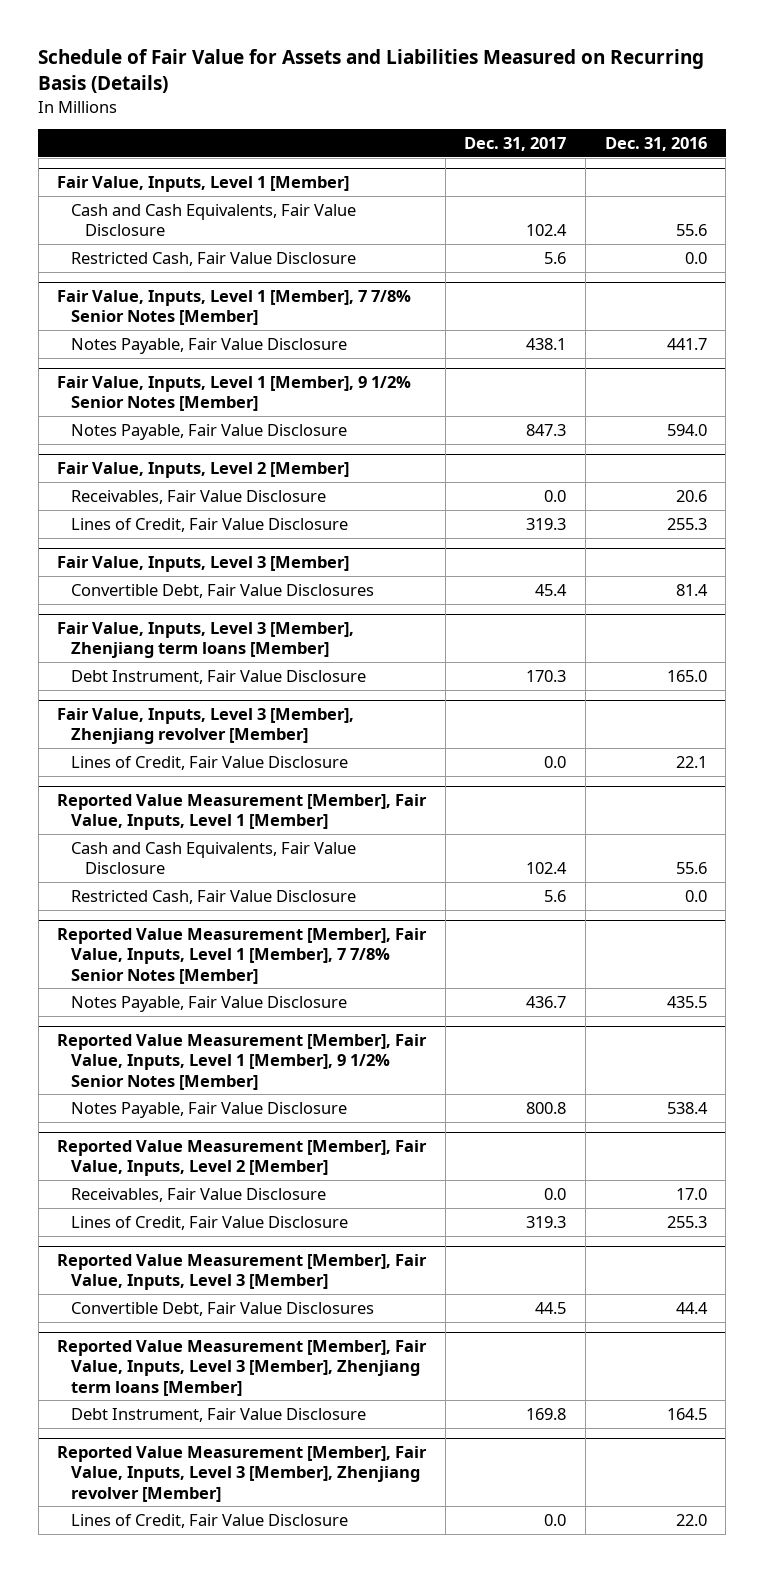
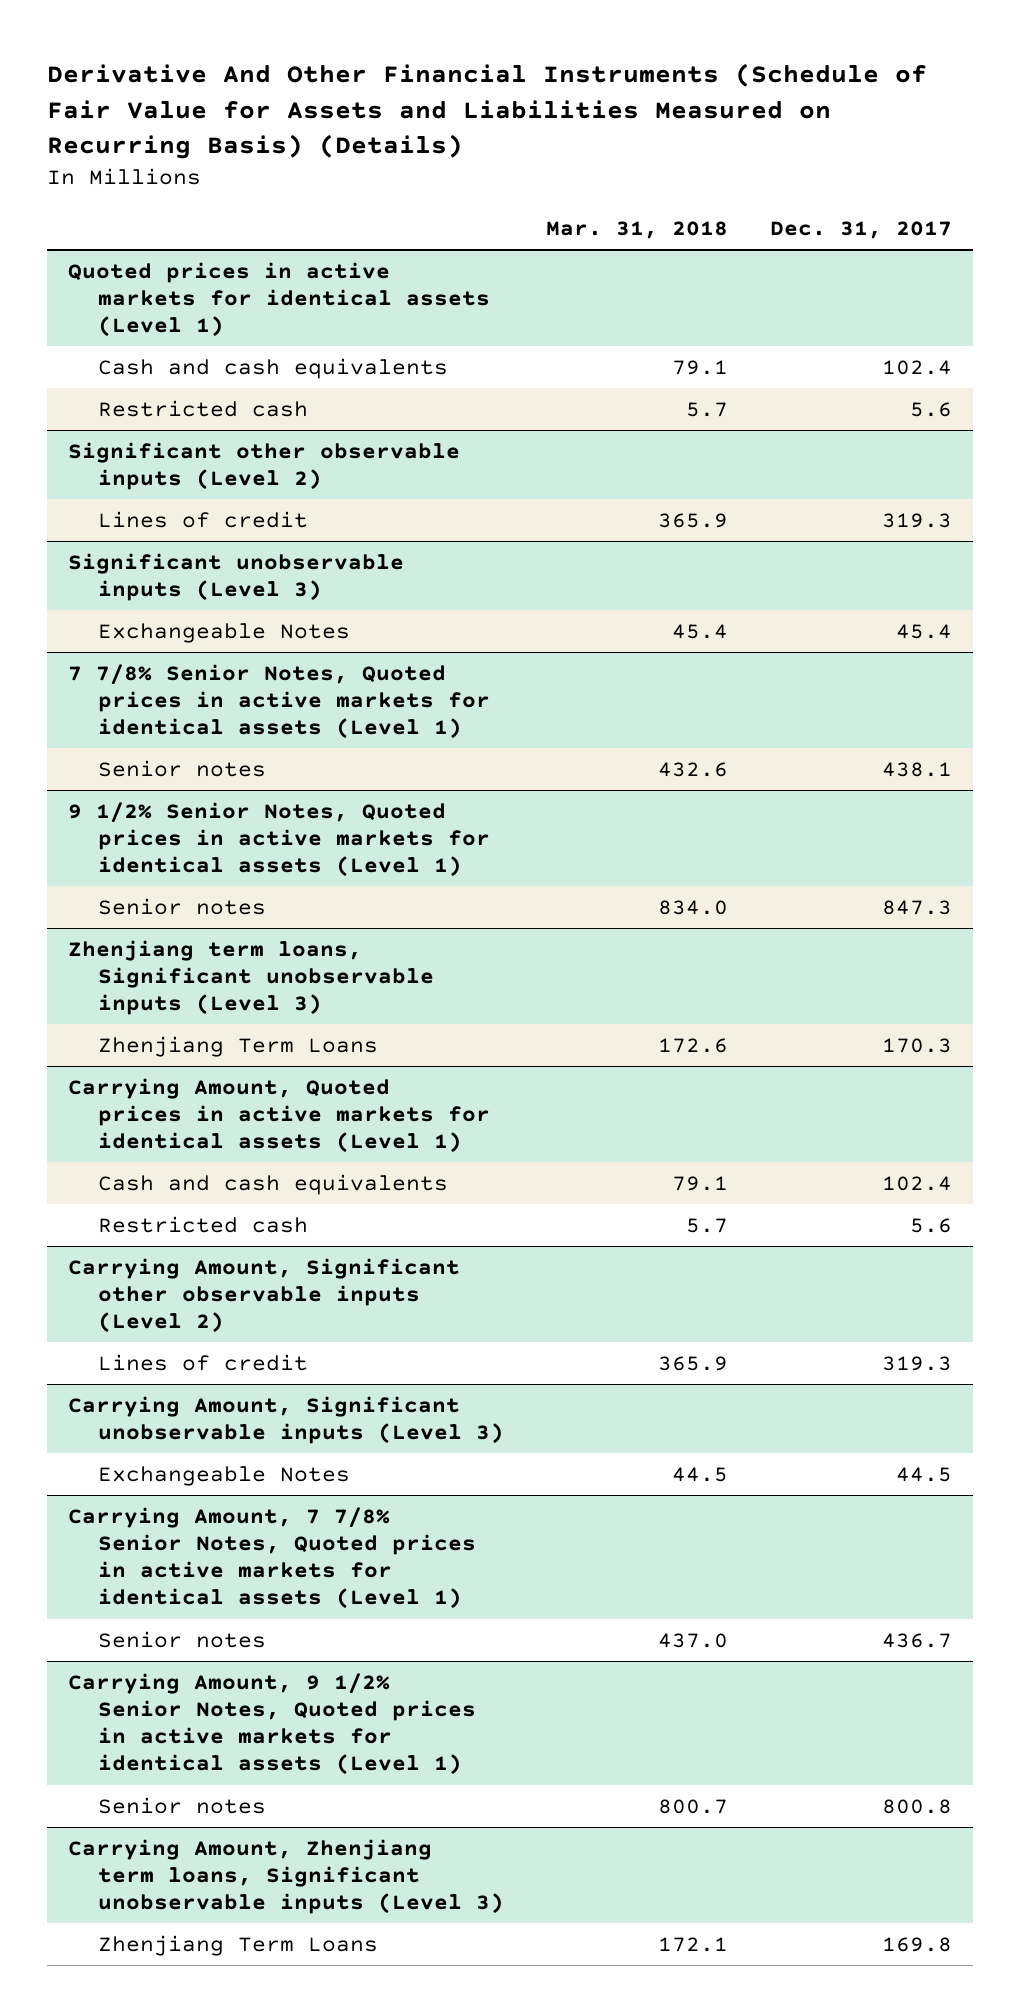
- Schedule of Fair Value for Assets and Liabilities Measured on Recurring Basis (Details)
+ Derivative And Other Financial Instruments (Schedule of Fair Value for Assets and Liabilities Measured on Recurring Basis) (Details)
- | Dec. 31, 2017 | Dec. 31, 2016
+ | Mar. 31, 2018 | Dec. 31, 2017
- Fair Value, Inputs, Level 1 [Member]
- Cash and Cash Equivalents, Fair Value Disclosure | 102.4 | 55.6
- Restricted Cash, Fair Value Disclosure | 5.6 | 0.0
- Fair Value, Inputs, Level 1 [Member], 7 7/8% Senior Notes [Member]
- Notes Payable, Fair Value Disclosure | 438.1 | 441.7
- Fair Value, Inputs, Level 1 [Member], 9 1/2% Senior Notes [Member]
- Notes Payable, Fair Value Disclosure | 847.3 | 594.0
- Fair Value, Inputs, Level 2 [Member]
- Receivables, Fair Value Disclosure | 0.0 | 20.6
- Lines of Credit, Fair Value Disclosure | 319.3 | 255.3
- Fair Value, Inputs, Level 3 [Member]
- Convertible Debt, Fair Value Disclosures | 45.4 | 81.4
- Fair Value, Inputs, Level 3 [Member], Zhenjiang term loans [Member]
- Debt Instrument, Fair Value Disclosure | 170.3 | 165.0
- Fair Value, Inputs, Level 3 [Member], Zhenjiang revolver [Member]
- Lines of Credit, Fair Value Disclosure | 0.0 | 22.1
- Reported Value Measurement [Member], Fair Value, Inputs, Level 1 [Member]
- Cash and Cash Equivalents, Fair Value Disclosure | 102.4 | 55.6
- Restricted Cash, Fair Value Disclosure | 5.6 | 0.0
- Reported Value Measurement [Member], Fair Value, Inputs, Level 1 [Member], 7 7/8% Senior Notes [Member]
- Notes Payable, Fair Value Disclosure | 436.7 | 435.5
- Reported Value Measurement [Member], Fair Value, Inputs, Level 1 [Member], 9 1/2% Senior Notes [Member]
- Notes Payable, Fair Value Disclosure | 800.8 | 538.4
- Reported Value Measurement [Member], Fair Value, Inputs, Level 2 [Member]
- Receivables, Fair Value Disclosure | 0.0 | 17.0
- Lines of Credit, Fair Value Disclosure | 319.3 | 255.3
- Reported Value Measurement [Member], Fair Value, Inputs, Level 3 [Member]
- Convertible Debt, Fair Value Disclosures | 44.5 | 44.4
- Reported Value Measurement [Member], Fair Value, Inputs, Level 3 [Member], Zhenjiang term loans [Member]
- Debt Instrument, Fair Value Disclosure | 169.8 | 164.5
- Reported Value Measurement [Member], Fair Value, Inputs, Level 3 [Member], Zhenjiang revolver [Member]
- Lines of Credit, Fair Value Disclosure | 0.0 | 22.0
+ Quoted prices in active markets for identical assets (Level 1)
+ Cash and cash equivalents | 79.1 | 102.4
+ Restricted cash | 5.7 | 5.6
+ Significant other observable inputs (Level 2)
+ Lines of credit | 365.9 | 319.3
+ Significant unobservable inputs (Level 3)
+ Exchangeable Notes | 45.4 | 45.4
+ 7 7/8% Senior Notes, Quoted prices in active markets for identical assets (Level 1)
+ Senior notes | 432.6 | 438.1
+ 9 1/2% Senior Notes, Quoted prices in active markets for identical assets (Level 1)
+ Senior notes | 834.0 | 847.3
+ Zhenjiang term loans, Significant unobservable inputs (Level 3)
+ Zhenjiang Term Loans | 172.6 | 170.3
+ Carrying Amount, Quoted prices in active markets for identical assets (Level 1)
+ Cash and cash equivalents | 79.1 | 102.4
+ Restricted cash | 5.7 | 5.6
+ Carrying Amount, Significant other observable inputs (Level 2)
+ Lines of credit | 365.9 | 319.3
+ Carrying Amount, Significant unobservable inputs (Level 3)
+ Exchangeable Notes | 44.5 | 44.5
+ Carrying Amount, 7 7/8% Senior Notes, Quoted prices in active markets for identical assets (Level 1)
+ Senior notes | 437.0 | 436.7
+ Carrying Amount, 9 1/2% Senior Notes, Quoted prices in active markets for identical assets (Level 1)
+ Senior notes | 800.7 | 800.8
+ Carrying Amount, Zhenjiang term loans, Significant unobservable inputs (Level 3)
+ Zhenjiang Term Loans | 172.1 | 169.8

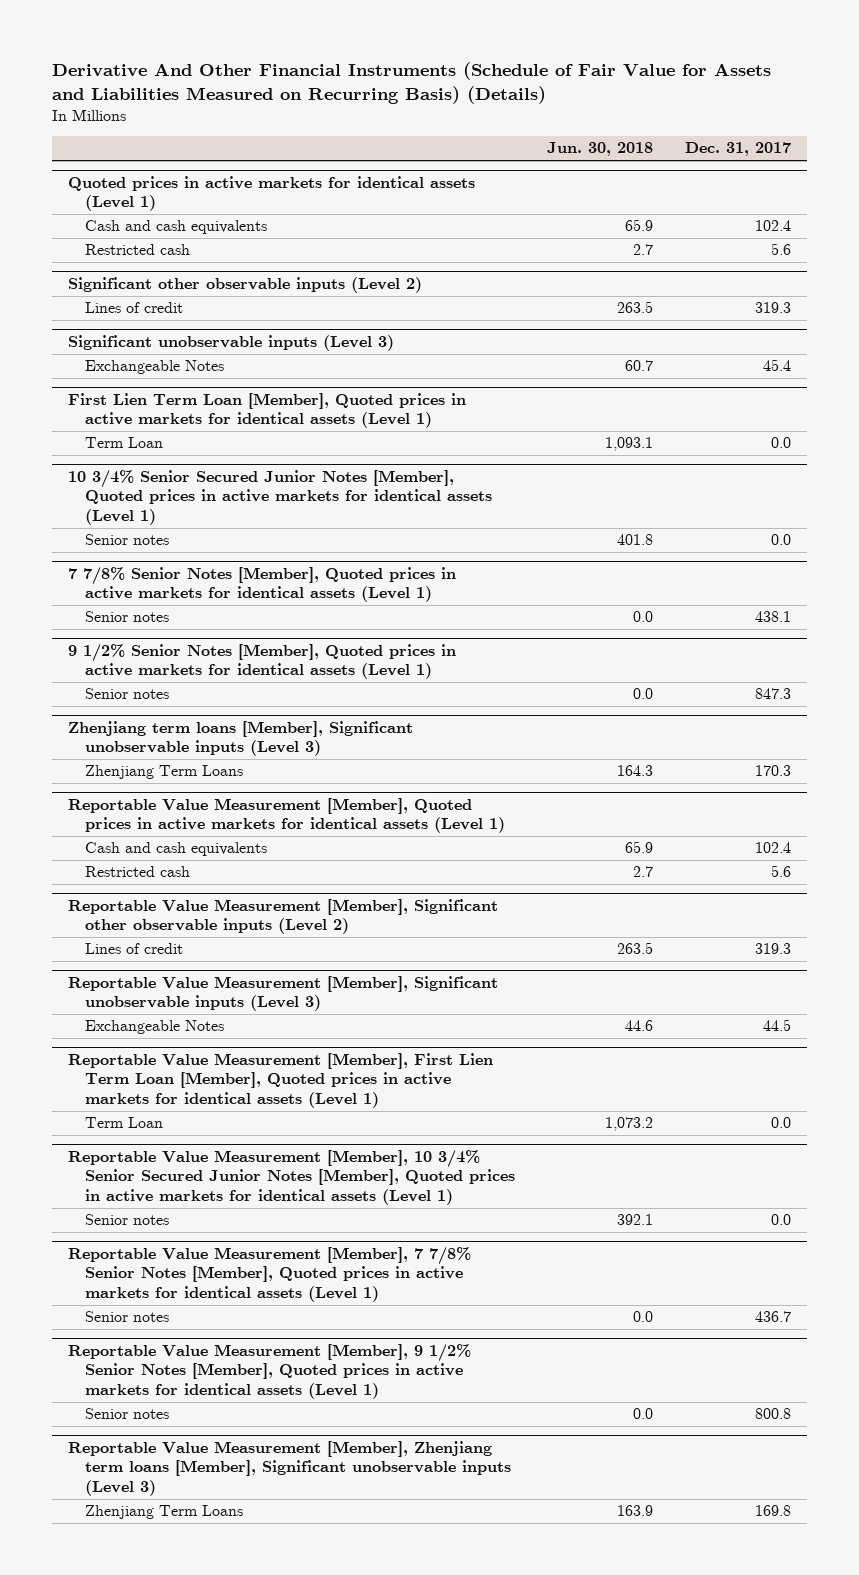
- | Mar. 31, 2018 | Dec. 31, 2017
+ | Jun. 30, 2018 | Dec. 31, 2017
- 7 7/8% Senior Notes, Quoted prices in active markets for identical assets (Level 1)
+ First Lien Term Loan [Member], Quoted prices in active markets for identical assets (Level 1)
+ Term Loan | 1,093.1 | 0.0
+ 10 3/4% Senior Secured Junior Notes [Member], Quoted prices in active markets for identical assets (Level 1)
+ Senior notes | 401.8 | 0.0
+ 7 7/8% Senior Notes [Member], Quoted prices in active markets for identical assets (Level 1)
- 9 1/2% Senior Notes, Quoted prices in active markets for identical assets (Level 1)
+ 9 1/2% Senior Notes [Member], Quoted prices in active markets for identical assets (Level 1)
- Zhenjiang term loans, Significant unobservable inputs (Level 3)
+ Zhenjiang term loans [Member], Significant unobservable inputs (Level 3)
- Carrying Amount, Quoted prices in active markets for identical assets (Level 1)
+ Reportable Value Measurement [Member], Quoted prices in active markets for identical assets (Level 1)
- Carrying Amount, Significant other observable inputs (Level 2)
+ Reportable Value Measurement [Member], Significant other observable inputs (Level 2)
- Carrying Amount, Significant unobservable inputs (Level 3)
+ Reportable Value Measurement [Member], Significant unobservable inputs (Level 3)
- Carrying Amount, 7 7/8% Senior Notes, Quoted prices in active markets for identical assets (Level 1)
+ Reportable Value Measurement [Member], First Lien Term Loan [Member], Quoted prices in active markets for identical assets (Level 1)
+ Term Loan | 1,073.2 | 0.0
+ Reportable Value Measurement [Member], 10 3/4% Senior Secured Junior Notes [Member], Quoted prices in active markets for identical assets (Level 1)
+ Senior notes | 392.1 | 0.0
+ Reportable Value Measurement [Member], 7 7/8% Senior Notes [Member], Quoted prices in active markets for identical assets (Level 1)
- Carrying Amount, 9 1/2% Senior Notes, Quoted prices in active markets for identical assets (Level 1)
+ Reportable Value Measurement [Member], 9 1/2% Senior Notes [Member], Quoted prices in active markets for identical assets (Level 1)
- Carrying Amount, Zhenjiang term loans, Significant unobservable inputs (Level 3)
+ Reportable Value Measurement [Member], Zhenjiang term loans [Member], Significant unobservable inputs (Level 3)

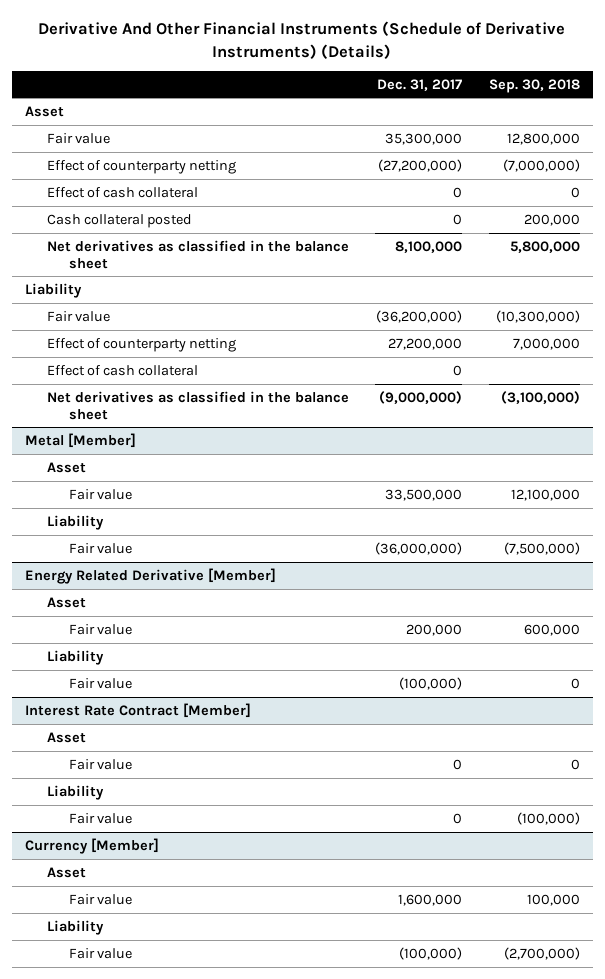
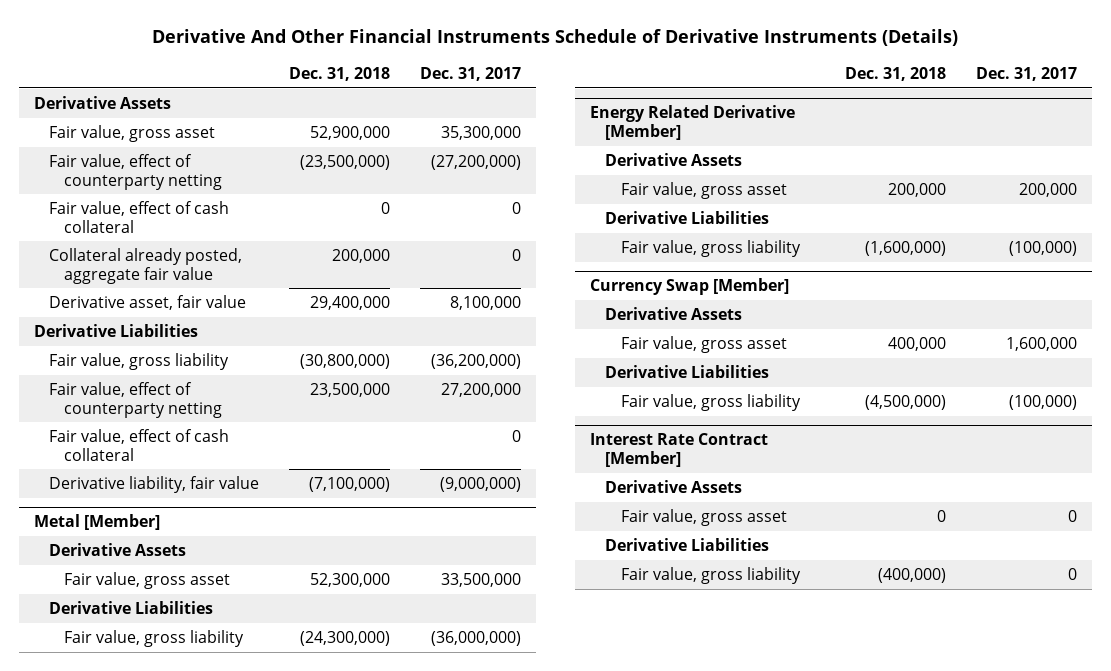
- Derivative And Other Financial Instruments (Schedule of Derivative Instruments) (Details)
+ Derivative And Other Financial Instruments Schedule of Derivative Instruments (Details)
- | Dec. 31, 2017 | Sep. 30, 2018
+ | Dec. 31, 2018 | Dec. 31, 2017
- Asset
- Fair value | 35,300,000 | 12,800,000
- Effect of counterparty netting | (27,200,000) | (7,000,000)
- Effect of cash collateral | 0 | 0
- Cash collateral posted | 0 | 200,000
- Net derivatives as classified in the balance sheet | 8,100,000 | 5,800,000
- Liability
- Fair value | (36,200,000) | (10,300,000)
- Effect of counterparty netting | 27,200,000 | 7,000,000
- Effect of cash collateral | 0 |
- Net derivatives as classified in the balance sheet | (9,000,000) | (3,100,000)
+ Derivative Assets
+ Fair value, gross asset | 52,900,000 | 35,300,000
+ Fair value, effect of counterparty netting | (23,500,000) | (27,200,000)
+ Fair value, effect of cash collateral | 0 | 0
+ Collateral already posted, aggregate fair value | 200,000 | 0
+ Derivative asset, fair value | 29,400,000 | 8,100,000
+ Derivative Liabilities
+ Fair value, gross liability | (30,800,000) | (36,200,000)
+ Fair value, effect of counterparty netting | 23,500,000 | 27,200,000
+ Fair value, effect of cash collateral | | 0
+ Derivative liability, fair value | (7,100,000) | (9,000,000)
@ Metal [Member]
- Asset
- Fair value | 33,500,000 | 12,100,000
- Liability
- Fair value | (36,000,000) | (7,500,000)
+ Derivative Assets
+ Fair value, gross asset | 52,300,000 | 33,500,000
+ Derivative Liabilities
+ Fair value, gross liability | (24,300,000) | (36,000,000)
@ Energy Related Derivative [Member]
- Asset
- Fair value | 200,000 | 600,000
- Liability
- Fair value | (100,000) | 0
+ Derivative Assets
+ Fair value, gross asset | 200,000 | 200,000
+ Derivative Liabilities
+ Fair value, gross liability | (1,600,000) | (100,000)
+ Currency Swap [Member]
+ Derivative Assets
+ Fair value, gross asset | 400,000 | 1,600,000
+ Derivative Liabilities
+ Fair value, gross liability | (4,500,000) | (100,000)
@ Interest Rate Contract [Member]
- Asset
- Fair value | 0 | 0
- Liability
- Fair value | 0 | (100,000)
- Currency [Member]
- Asset
- Fair value | 1,600,000 | 100,000
- Liability
- Fair value | (100,000) | (2,700,000)
@ Interest Rate Contract [Member]
+ Derivative Assets
+ Fair value, gross asset | 0 | 0
+ Derivative Liabilities
+ Fair value, gross liability | (400,000) | 0

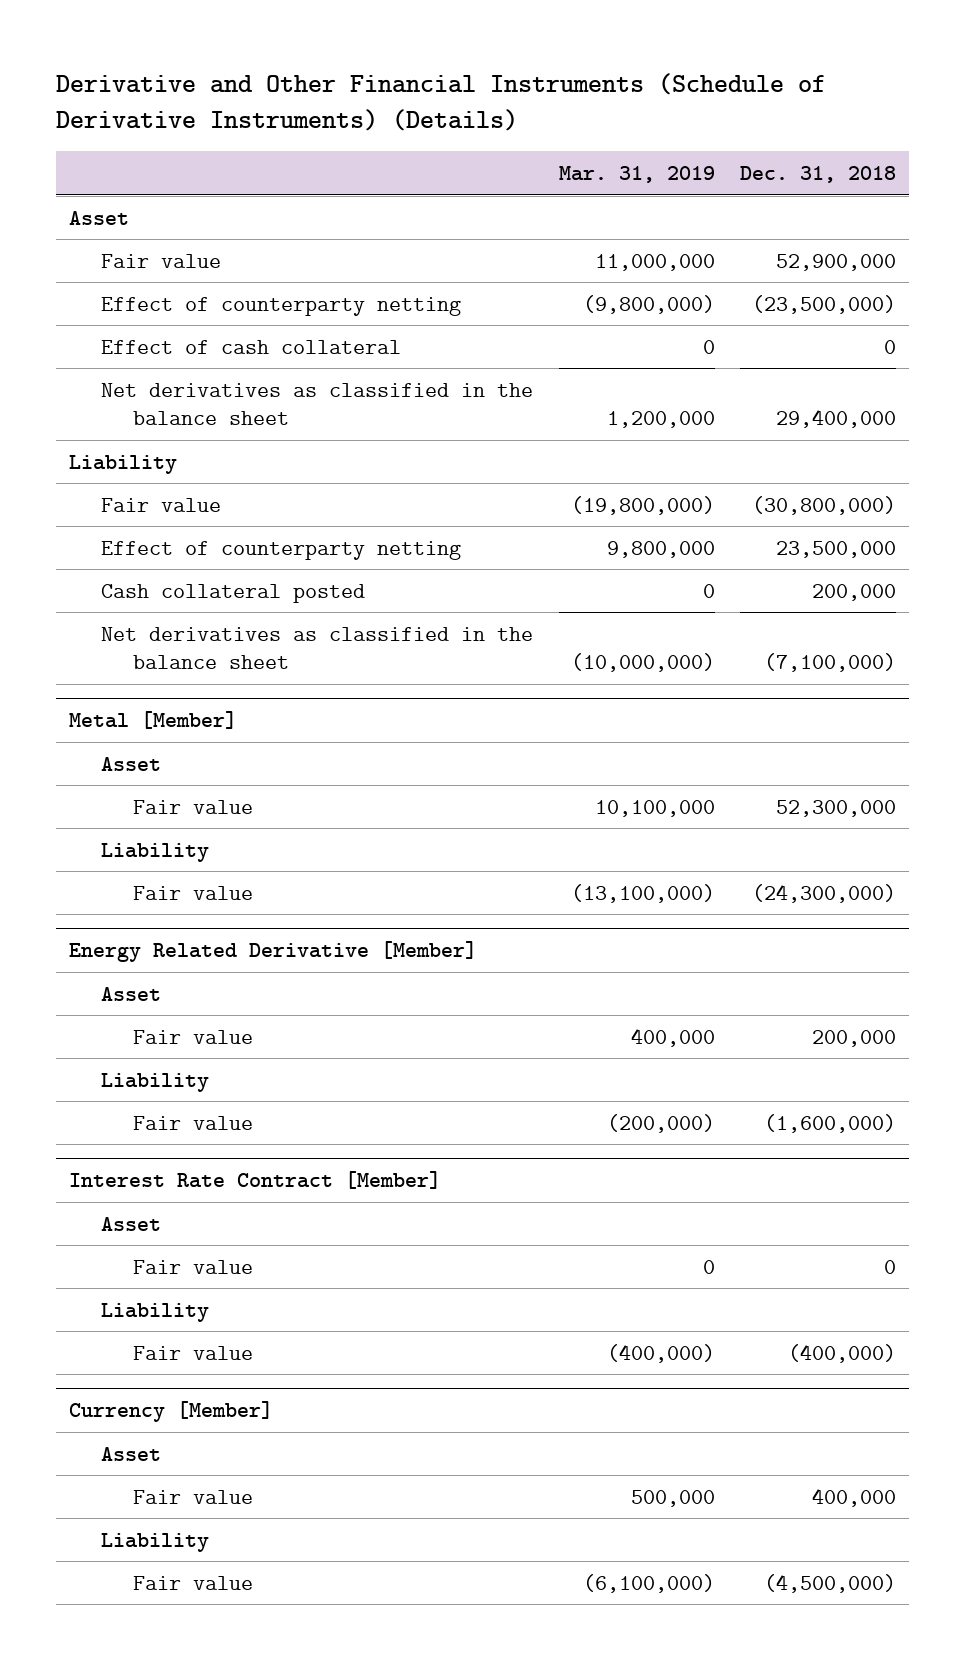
- Derivative And Other Financial Instruments Schedule of Derivative Instruments (Details)
+ Derivative and Other Financial Instruments (Schedule of Derivative Instruments) (Details)
- | Dec. 31, 2018 | Dec. 31, 2017
+ | Mar. 31, 2019 | Dec. 31, 2018
- Derivative Assets
- Fair value, gross asset | 52,900,000 | 35,300,000
- Fair value, effect of counterparty netting | (23,500,000) | (27,200,000)
- Fair value, effect of cash collateral | 0 | 0
- Collateral already posted, aggregate fair value | 200,000 | 0
- Derivative asset, fair value | 29,400,000 | 8,100,000
- Derivative Liabilities
- Fair value, gross liability | (30,800,000) | (36,200,000)
- Fair value, effect of counterparty netting | 23,500,000 | 27,200,000
- Fair value, effect of cash collateral | | 0
- Derivative liability, fair value | (7,100,000) | (9,000,000)
+ Asset
+ Fair value | 11,000,000 | 52,900,000
+ Effect of counterparty netting | (9,800,000) | (23,500,000)
+ Effect of cash collateral | 0 | 0
+ Net derivatives as classified in the balance sheet | 1,200,000 | 29,400,000
+ Liability
+ Fair value | (19,800,000) | (30,800,000)
+ Effect of counterparty netting | 9,800,000 | 23,500,000
+ Cash collateral posted | 0 | 200,000
+ Net derivatives as classified in the balance sheet | (10,000,000) | (7,100,000)
@ Metal [Member]
- Derivative Assets
- Fair value, gross asset | 52,300,000 | 33,500,000
- Derivative Liabilities
- Fair value, gross liability | (24,300,000) | (36,000,000)
+ Asset
+ Fair value | 10,100,000 | 52,300,000
+ Liability
+ Fair value | (13,100,000) | (24,300,000)
@ Energy Related Derivative [Member]
- Derivative Assets
- Fair value, gross asset | 200,000 | 200,000
- Derivative Liabilities
- Fair value, gross liability | (1,600,000) | (100,000)
- Currency Swap [Member]
- Derivative Assets
- Fair value, gross asset | 400,000 | 1,600,000
- Derivative Liabilities
- Fair value, gross liability | (4,500,000) | (100,000)
@ Energy Related Derivative [Member]
+ Asset
+ Fair value | 400,000 | 200,000
+ Liability
+ Fair value | (200,000) | (1,600,000)
@ Interest Rate Contract [Member]
- Derivative Assets
- Fair value, gross asset | 0 | 0
- Derivative Liabilities
- Fair value, gross liability | (400,000) | 0
+ Asset
+ Fair value | 0 | 0
+ Liability
+ Fair value | (400,000) | (400,000)
+ Currency [Member]
+ Asset
+ Fair value | 500,000 | 400,000
+ Liability
+ Fair value | (6,100,000) | (4,500,000)

